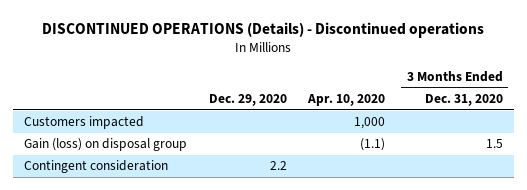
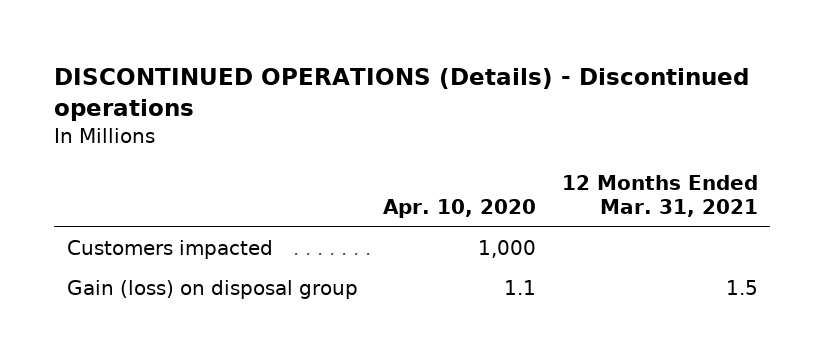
- | Dec. 29, 2020 | Apr. 10, 2020 | 3 Months Ended Dec. 31, 2020
+ | Apr. 10, 2020 | 12 Months Ended Mar. 31, 2021
- Gain (loss) on disposal group | | (1.1) | 1.5
- Contingent consideration | 2.2 | |
+ Gain (loss) on disposal group | 1.1 | 1.5

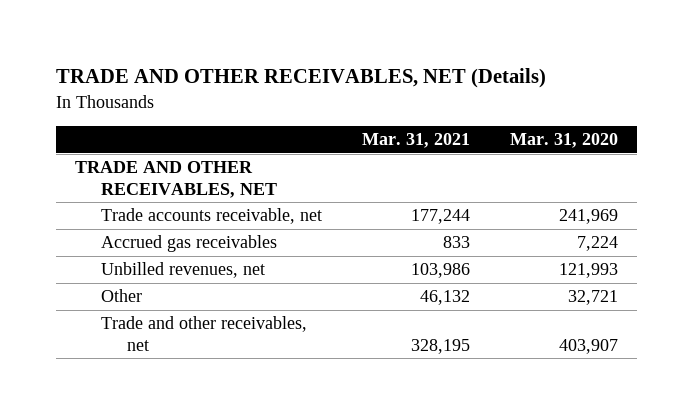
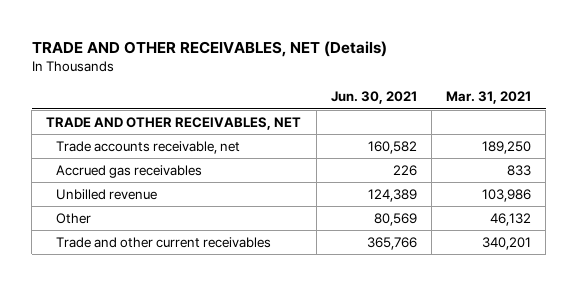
- | Mar. 31, 2021 | Mar. 31, 2020
+ | Jun. 30, 2021 | Mar. 31, 2021
- Trade accounts receivable, net | 177,244 | 241,969
+ Trade accounts receivable, net | 160,582 | 189,250
- Unbilled revenues, net | 103,986 | 121,993
+ Unbilled revenue | 124,389 | 103,986
- Trade and other receivables, net | 328,195 | 403,907
+ Trade and other current receivables | 365,766 | 340,201

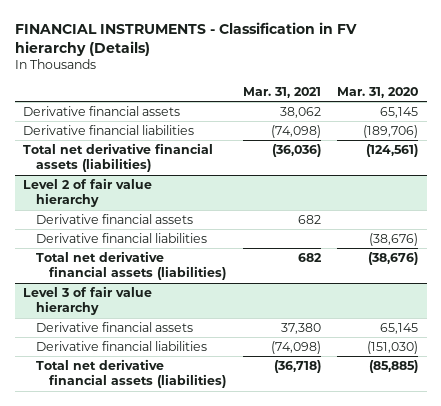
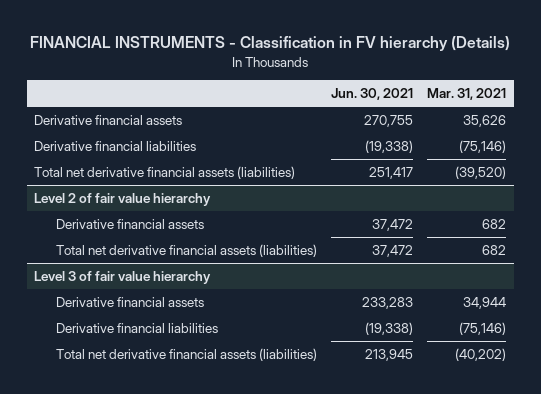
- | Mar. 31, 2021 | Mar. 31, 2020
+ | Jun. 30, 2021 | Mar. 31, 2021
- Derivative financial assets | 38,062 | 65,145
- Derivative financial liabilities | (74,098) | (189,706)
- Total net derivative financial assets (liabilities) | (36,036) | (124,561)
+ Derivative financial assets | 270,755 | 35,626
+ Derivative financial liabilities | (19,338) | (75,146)
+ Total net derivative financial assets (liabilities) | 251,417 | (39,520)
@ Level 2 of fair value hierarchy
- Derivative financial liabilities | | (38,676)
@ Level 3 of fair value hierarchy
- Derivative financial assets | 37,380 | 65,145
- Derivative financial liabilities | (74,098) | (151,030)
- Total net derivative financial assets (liabilities) | (36,718) | (85,885)
+ Derivative financial assets | 233,283 | 34,944
+ Derivative financial liabilities | (19,338) | (75,146)
+ Total net derivative financial assets (liabilities) | 213,945 | (40,202)

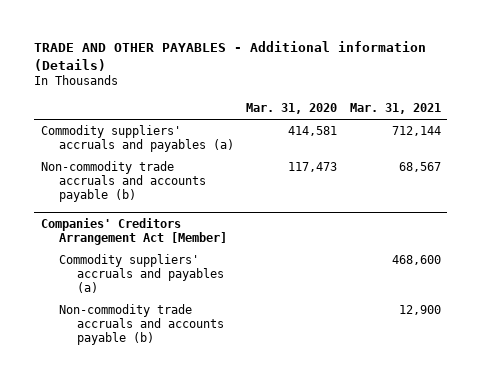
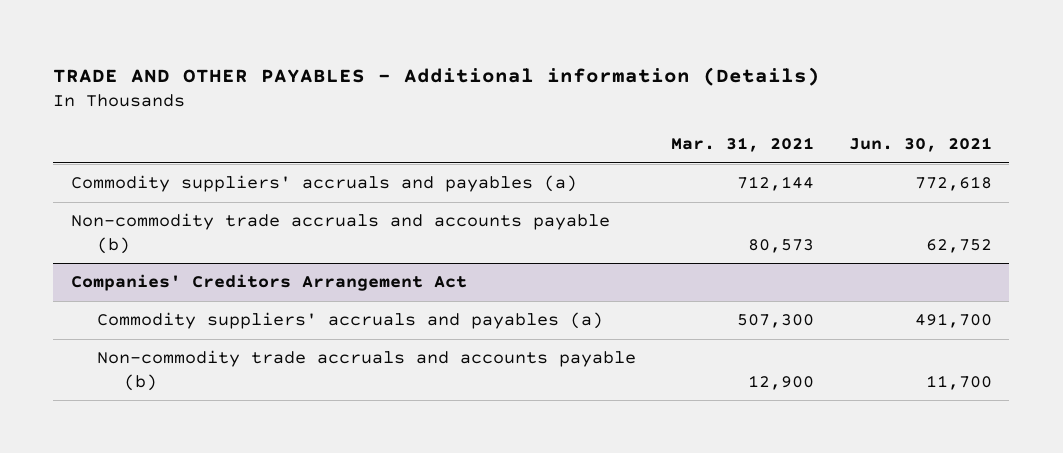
- | Mar. 31, 2020 | Mar. 31, 2021
+ | Mar. 31, 2021 | Jun. 30, 2021
- Non-commodity trade accruals and accounts payable (b) | 117,473 | 68,567
- Companies' Creditors Arrangement Act [Member]
- Commodity suppliers' accruals and payables (a) | | 468,600
+ Non-commodity trade accruals and accounts payable (b) | 80,573 | 62,752
+ Companies' Creditors Arrangement Act
+ Commodity suppliers' accruals and payables (a) | 507,300 | 491,700

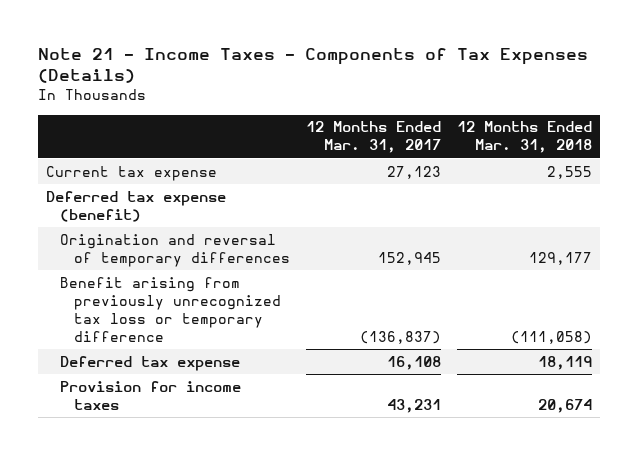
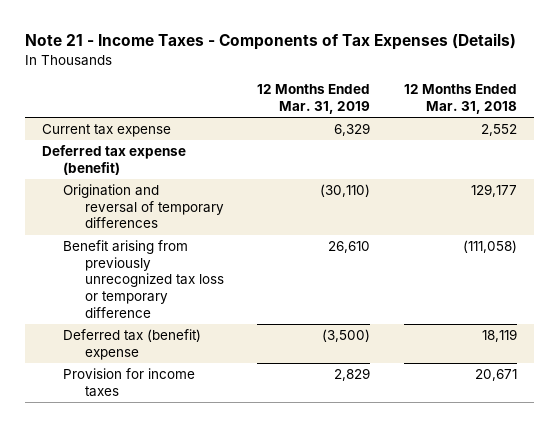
- | 12 Months Ended Mar. 31, 2017 | 12 Months Ended Mar. 31, 2018
+ | 12 Months Ended Mar. 31, 2019 | 12 Months Ended Mar. 31, 2018
- Current tax expense | 27,123 | 2,555
+ Current tax expense | 6,329 | 2,552
- Deferred tax expense | 16,108 | 18,119
- Provision for income taxes | 43,231 | 20,674
+ Deferred tax (benefit) expense | (3,500) | 18,119
+ Provision for income taxes | 2,829 | 20,671

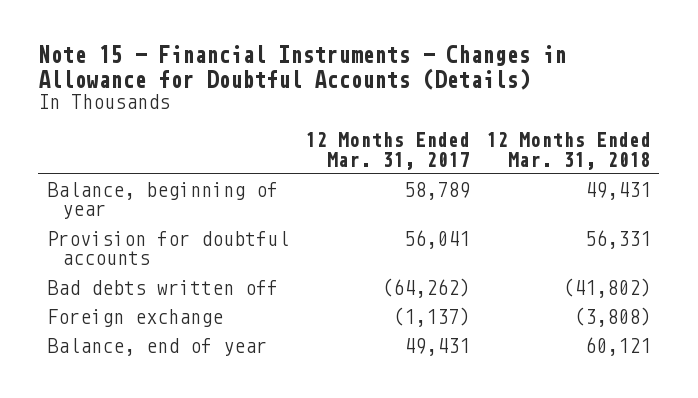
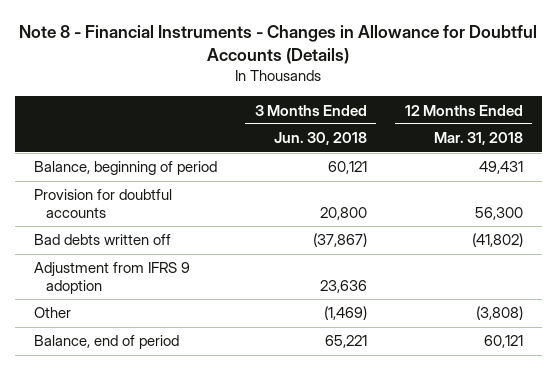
- Note 15 - Financial Instruments - Changes in Allowance for Doubtful Accounts (Details)
+ Note 8 - Financial Instruments - Changes in Allowance for Doubtful Accounts (Details)
- | 12 Months Ended Mar. 31, 2017 | 12 Months Ended Mar. 31, 2018
+ | 3 Months Ended Jun. 30, 2018 | 12 Months Ended Mar. 31, 2018
- Balance, beginning of year | 58,789 | 49,431
- Provision for doubtful accounts | 56,041 | 56,331
+ Balance, beginning of period | 60,121 | 49,431
+ Provision for doubtful accounts | 20,800 | 56,300
- Foreign exchange | (1,137) | (3,808)
- Balance, end of year | 49,431 | 60,121
+ Adjustment from IFRS 9 adoption | 23,636 |
+ Other | (1,469) | (3,808)
+ Balance, end of period | 65,221 | 60,121

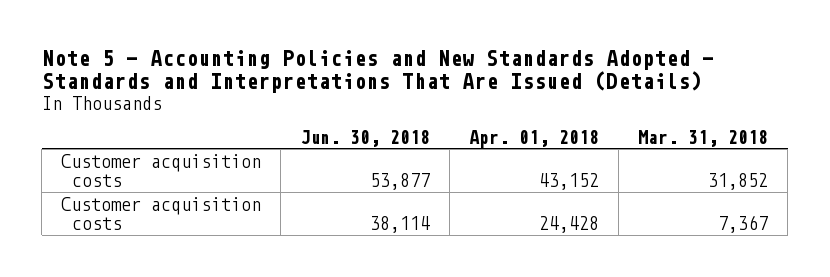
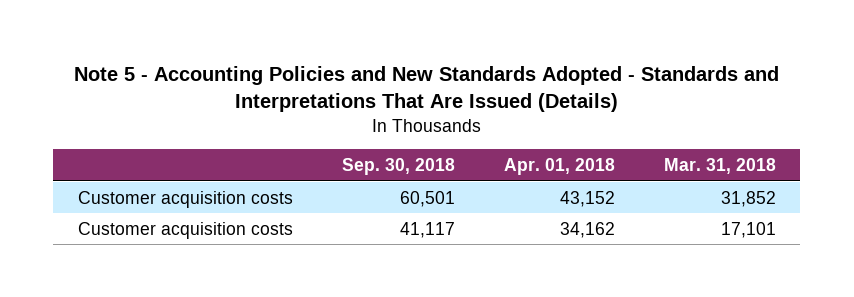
- | Jun. 30, 2018 | Apr. 01, 2018 | Mar. 31, 2018
+ | Sep. 30, 2018 | Apr. 01, 2018 | Mar. 31, 2018
- Customer acquisition costs | 38,114 | 24,428 | 7,367
+ Customer acquisition costs | 41,117 | 34,162 | 17,101

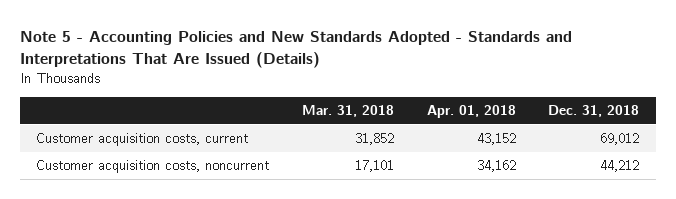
- | Sep. 30, 2018 | Apr. 01, 2018 | Mar. 31, 2018
+ | Mar. 31, 2018 | Apr. 01, 2018 | Dec. 31, 2018
- Customer acquisition costs | 60,501 | 43,152 | 31,852
- Customer acquisition costs | 41,117 | 34,162 | 17,101
+ Customer acquisition costs, current | 31,852 | 43,152 | 69,012
+ Customer acquisition costs, noncurrent | 17,101 | 34,162 | 44,212

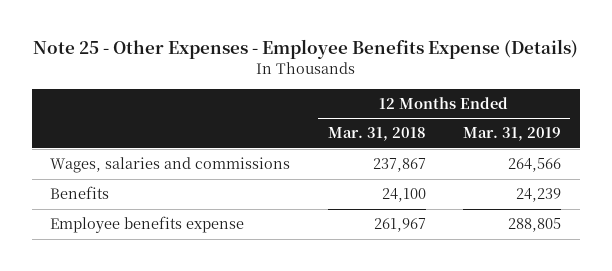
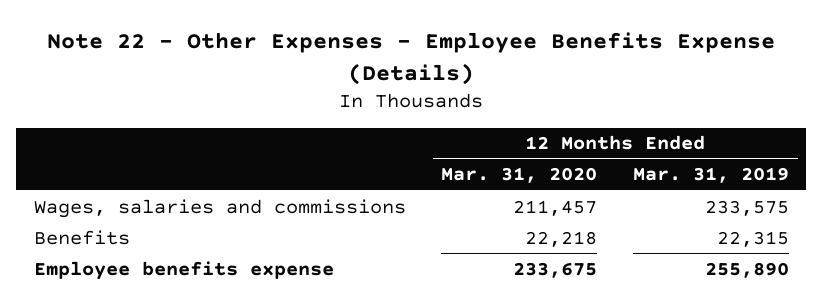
- Note 25 - Other Expenses - Employee Benefits Expense (Details)
+ Note 22 - Other Expenses - Employee Benefits Expense (Details)
- | 12 Months Ended Mar. 31, 2018 | 12 Months Ended Mar. 31, 2019
+ | 12 Months Ended Mar. 31, 2020 | 12 Months Ended Mar. 31, 2019
- Wages, salaries and commissions | 237,867 | 264,566
- Benefits | 24,100 | 24,239
- Employee benefits expense | 261,967 | 288,805
+ Wages, salaries and commissions | 211,457 | 233,575
+ Benefits | 22,218 | 22,315
+ Employee benefits expense | 233,675 | 255,890

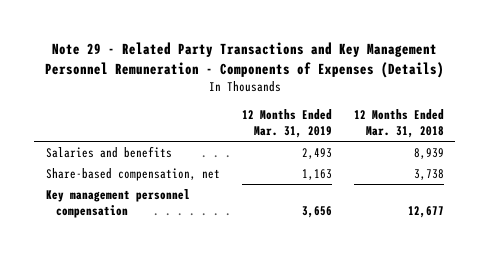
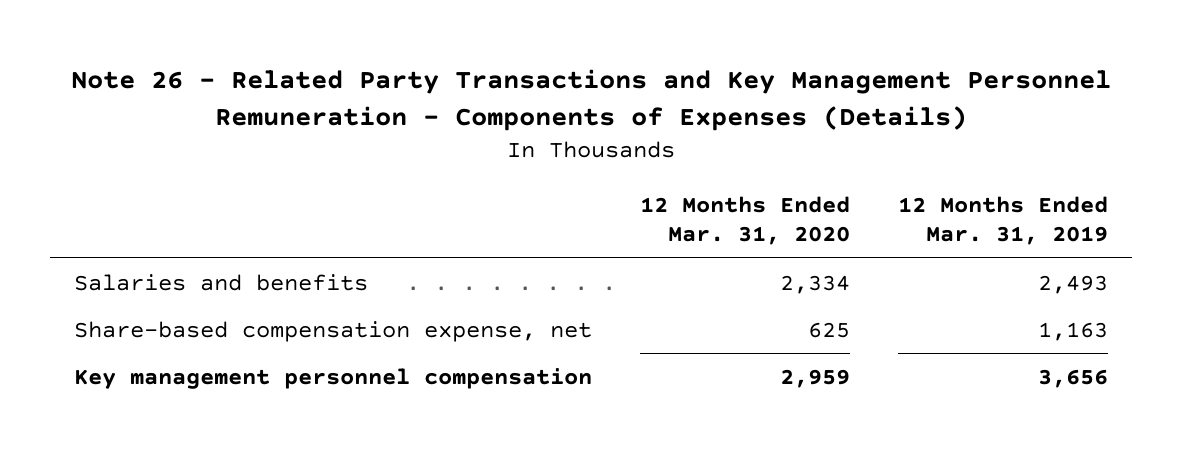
- Note 29 - Related Party Transactions and Key Management Personnel Remuneration - Components of Expenses (Details)
+ Note 26 - Related Party Transactions and Key Management Personnel Remuneration - Components of Expenses (Details)
- | 12 Months Ended Mar. 31, 2019 | 12 Months Ended Mar. 31, 2018
+ | 12 Months Ended Mar. 31, 2020 | 12 Months Ended Mar. 31, 2019
- Share-based compensation, net | 1,163 | 3,738
+ Share-based compensation expense, net | 625 | 1,163

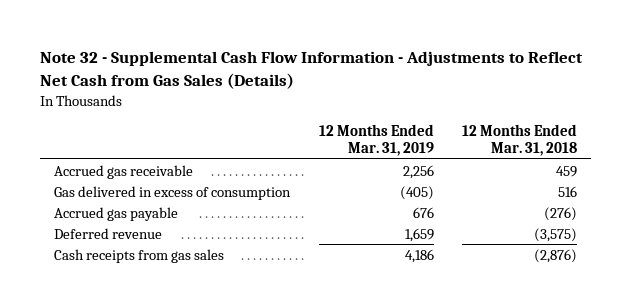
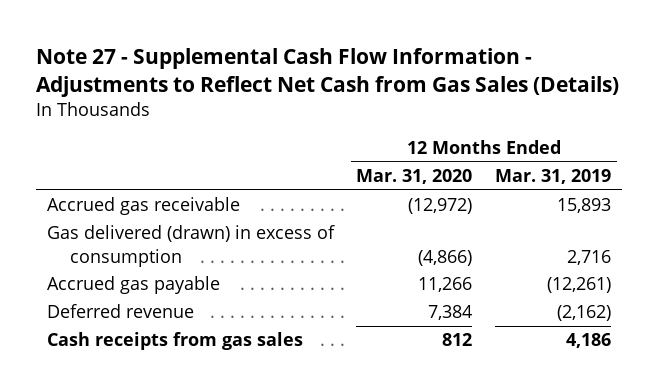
- Note 32 - Supplemental Cash Flow Information - Adjustments to Reflect Net Cash from Gas Sales (Details)
+ Note 27 - Supplemental Cash Flow Information - Adjustments to Reflect Net Cash from Gas Sales (Details)
- | 12 Months Ended Mar. 31, 2019 | 12 Months Ended Mar. 31, 2018
+ | 12 Months Ended Mar. 31, 2020 | 12 Months Ended Mar. 31, 2019
- Accrued gas receivable | 2,256 | 459
- Gas delivered in excess of consumption | (405) | 516
- Accrued gas payable | 676 | (276)
- Deferred revenue | 1,659 | (3,575)
+ Accrued gas receivable | (12,972) | 15,893
+ Gas delivered (drawn) in excess of consumption | (4,866) | 2,716
+ Accrued gas payable | 11,266 | (12,261)
+ Deferred revenue | 7,384 | (2,162)

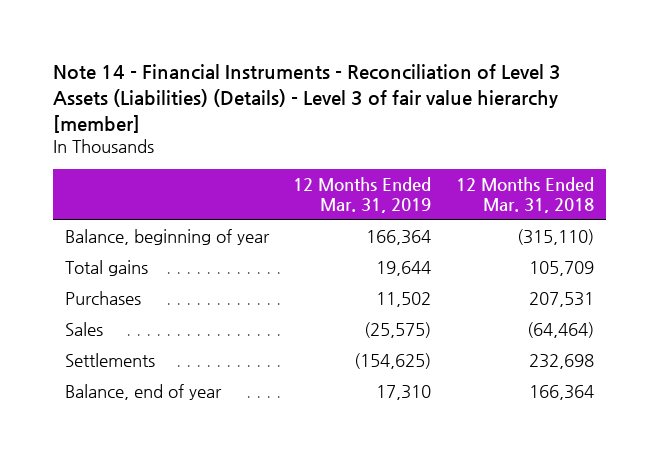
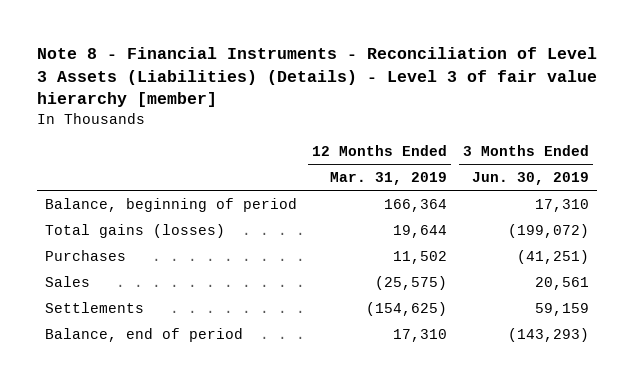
- Note 14 - Financial Instruments - Reconciliation of Level 3 Assets (Liabilities) (Details) - Level 3 of fair value hierarchy [member]
+ Note 8 - Financial Instruments - Reconciliation of Level 3 Assets (Liabilities) (Details) - Level 3 of fair value hierarchy [member]
- | 12 Months Ended Mar. 31, 2019 | 12 Months Ended Mar. 31, 2018
+ | 12 Months Ended Mar. 31, 2019 | 3 Months Ended Jun. 30, 2019
- Balance, beginning of year | 166,364 | (315,110)
- Total gains | 19,644 | 105,709
+ Balance, beginning of period | 166,364 | 17,310
+ Total gains (losses) | 19,644 | (199,072)
- Balance, end of year | 17,310 | 166,364
+ Balance, end of period | 17,310 | (143,293)

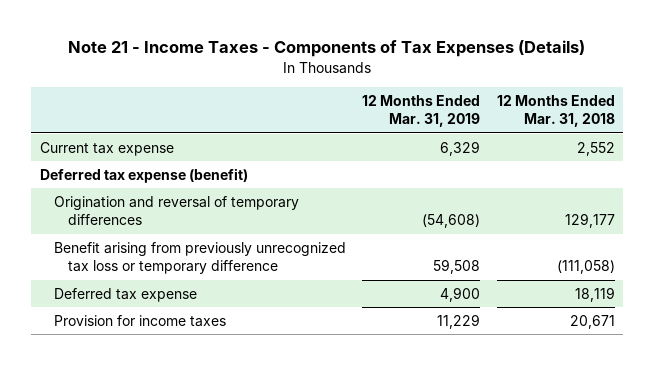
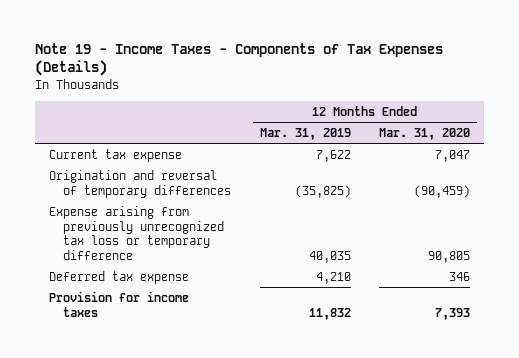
- Note 21 - Income Taxes - Components of Tax Expenses (Details)
+ Note 19 - Income Taxes - Components of Tax Expenses (Details)
- | 12 Months Ended Mar. 31, 2019 | 12 Months Ended Mar. 31, 2018
+ | 12 Months Ended Mar. 31, 2019 | 12 Months Ended Mar. 31, 2020
- Current tax expense | 6,329 | 2,552
- Deferred tax expense (benefit)
- Origination and reversal of temporary differences | (54,608) | 129,177
- Benefit arising from previously unrecognized tax loss or temporary difference | 59,508 | (111,058)
- Deferred tax expense | 4,900 | 18,119
- Provision for income taxes | 11,229 | 20,671
+ Current tax expense | 7,622 | 7,047
+ Origination and reversal of temporary differences | (35,825) | (90,459)
+ Expense arising from previously unrecognized tax loss or temporary difference | 40,035 | 90,805
+ Deferred tax expense | 4,210 | 346
+ Provision for income taxes | 11,832 | 7,393

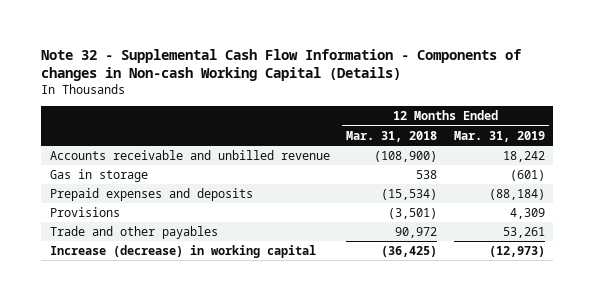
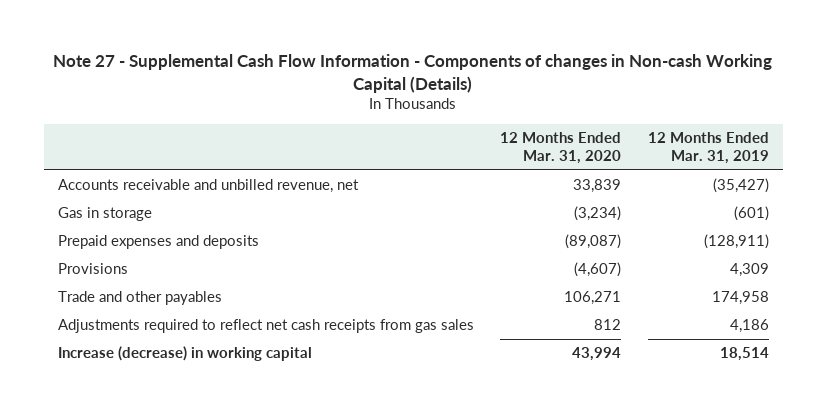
- Note 32 - Supplemental Cash Flow Information - Components of changes in Non-cash Working Capital (Details)
+ Note 27 - Supplemental Cash Flow Information - Components of changes in Non-cash Working Capital (Details)
- | 12 Months Ended Mar. 31, 2018 | 12 Months Ended Mar. 31, 2019
+ | 12 Months Ended Mar. 31, 2020 | 12 Months Ended Mar. 31, 2019
- Accounts receivable and unbilled revenue | (108,900) | 18,242
+ Accounts receivable and unbilled revenue, net | 33,839 | (35,427)
- Prepaid expenses and deposits | (15,534) | (88,184)
+ Prepaid expenses and deposits | (89,087) | (128,911)
- Trade and other payables | 90,972 | 53,261
- Increase (decrease) in working capital | (36,425) | (12,973)
+ Trade and other payables | 106,271 | 174,958
+ Adjustments required to reflect net cash receipts from gas sales | 812 | 4,186
+ Increase (decrease) in working capital | 43,994 | 18,514

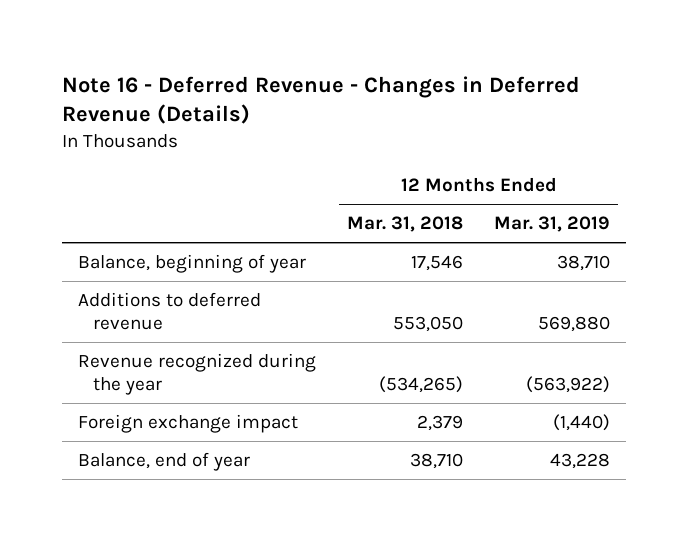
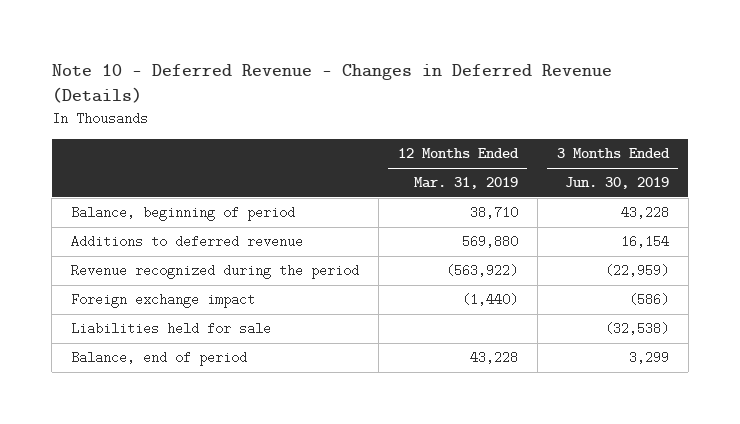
- Note 16 - Deferred Revenue - Changes in Deferred Revenue (Details)
+ Note 10 - Deferred Revenue - Changes in Deferred Revenue (Details)
- | 12 Months Ended Mar. 31, 2018 | 12 Months Ended Mar. 31, 2019
+ | 12 Months Ended Mar. 31, 2019 | 3 Months Ended Jun. 30, 2019
- Balance, beginning of year | 17,546 | 38,710
+ Balance, beginning of period | 38,710 | 43,228
- Revenue recognized during the year | (534,265) | (563,922)
+ Revenue recognized during the period | (563,922) | (22,959)
- Balance, end of year | 38,710 | 43,228
+ Liabilities held for sale | | (32,538)
+ Balance, end of period | 43,228 | 3,299

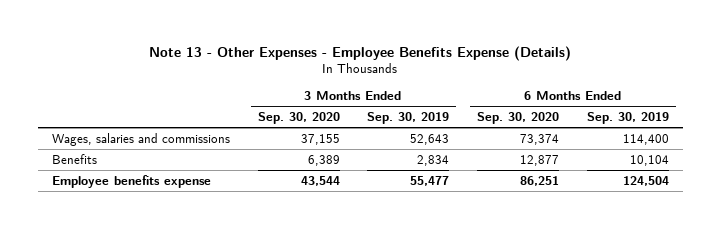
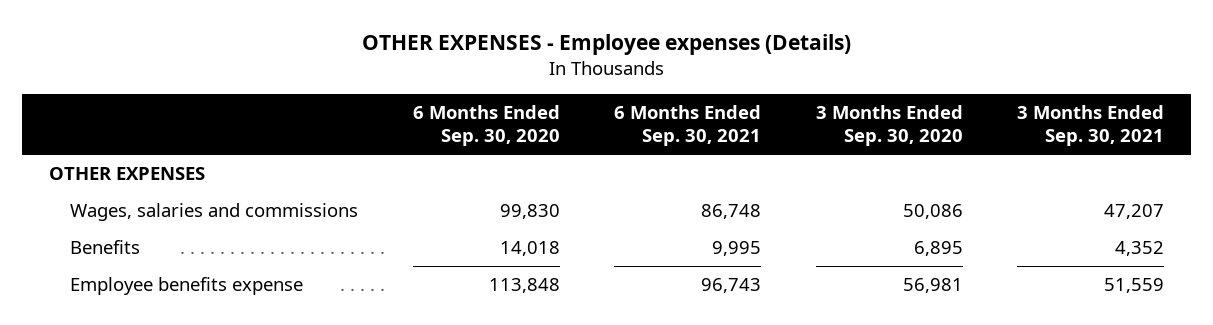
- Note 13 - Other Expenses - Employee Benefits Expense (Details)
+ OTHER EXPENSES - Employee expenses (Details)
- | 3 Months Ended Sep. 30, 2020 | 3 Months Ended Sep. 30, 2019 | 6 Months Ended Sep. 30, 2020 | 6 Months Ended Sep. 30, 2019
+ | 6 Months Ended Sep. 30, 2020 | 6 Months Ended Sep. 30, 2021 | 3 Months Ended Sep. 30, 2020 | 3 Months Ended Sep. 30, 2021
- Wages, salaries and commissions | 37,155 | 52,643 | 73,374 | 114,400
- Benefits | 6,389 | 2,834 | 12,877 | 10,104
- Employee benefits expense | 43,544 | 55,477 | 86,251 | 124,504
+ OTHER EXPENSES
+ Wages, salaries and commissions | 99,830 | 86,748 | 50,086 | 47,207
+ Benefits | 14,018 | 9,995 | 6,895 | 4,352
+ Employee benefits expense | 113,848 | 96,743 | 56,981 | 51,559

